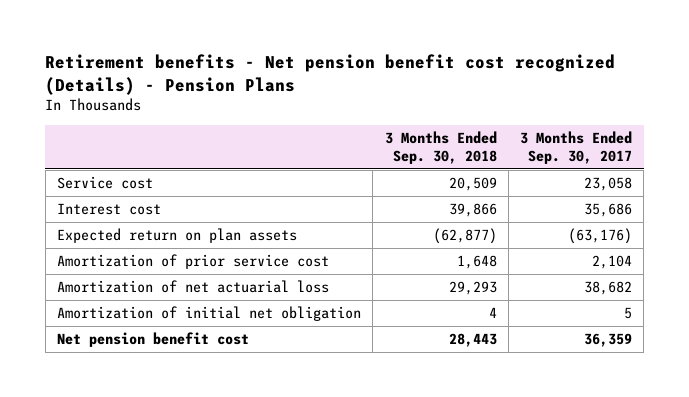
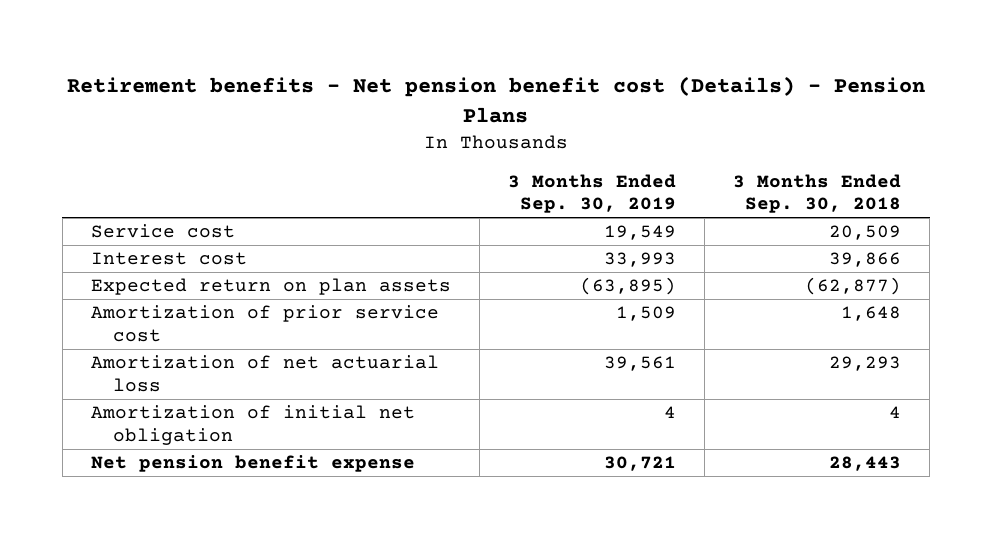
- Retirement benefits - Net pension benefit cost recognized (Details) - Pension Plans
+ Retirement benefits - Net pension benefit cost (Details) - Pension Plans
- | 3 Months Ended Sep. 30, 2018 | 3 Months Ended Sep. 30, 2017
+ | 3 Months Ended Sep. 30, 2019 | 3 Months Ended Sep. 30, 2018
- Net pension benefit cost | 28,443 | 36,359
+ Net pension benefit expense | 30,721 | 28,443

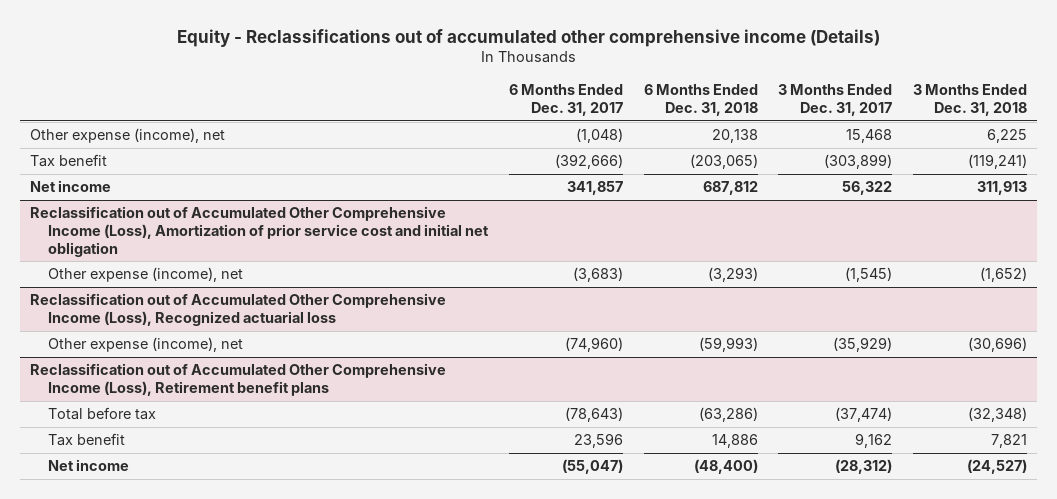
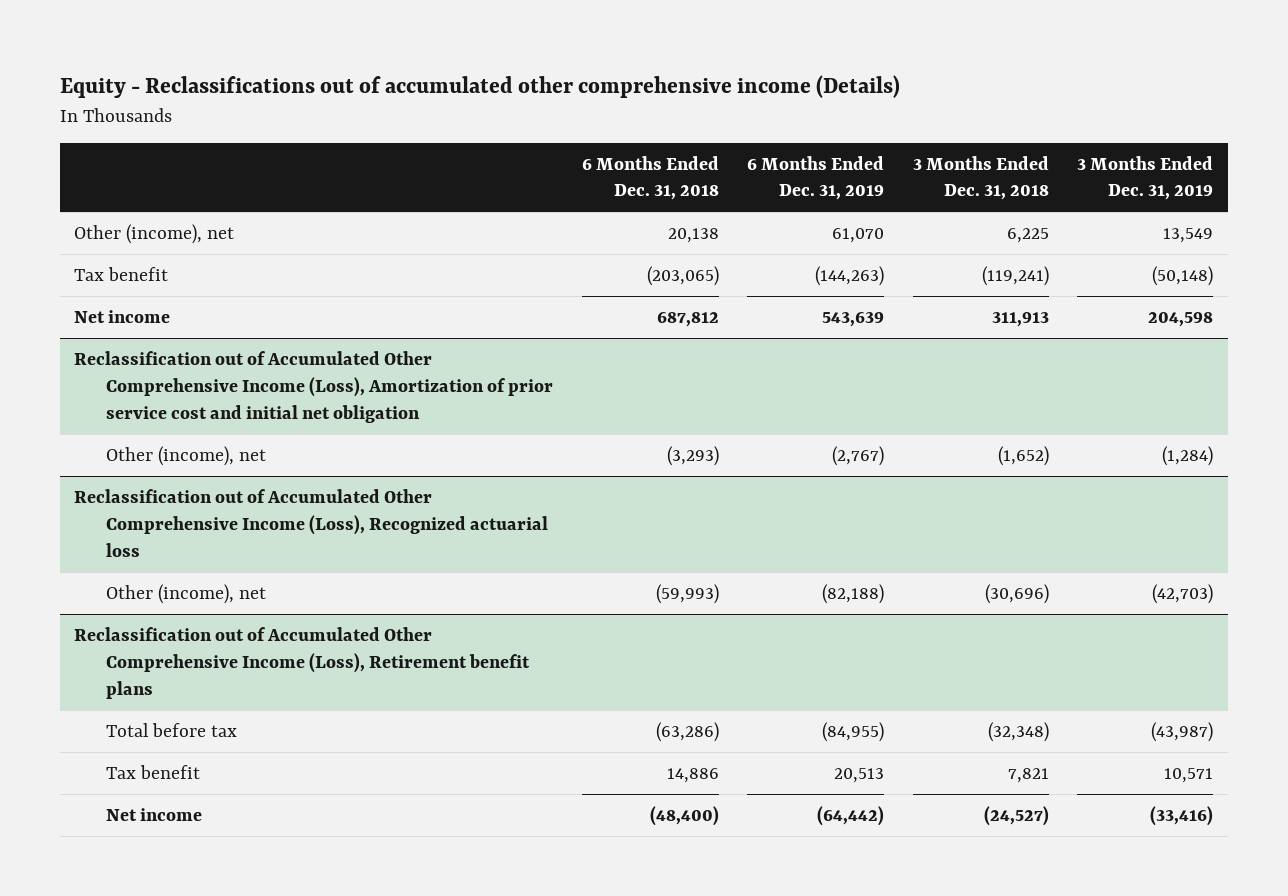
- | 6 Months Ended Dec. 31, 2017 | 6 Months Ended Dec. 31, 2018 | 3 Months Ended Dec. 31, 2017 | 3 Months Ended Dec. 31, 2018
+ | 6 Months Ended Dec. 31, 2018 | 6 Months Ended Dec. 31, 2019 | 3 Months Ended Dec. 31, 2018 | 3 Months Ended Dec. 31, 2019
- Other expense (income), net | (1,048) | 20,138 | 15,468 | 6,225
+ Other (income), net | 20,138 | 61,070 | 6,225 | 13,549
@ Reclassification out of Accumulated Other Comprehensive Income (Loss), Amortization of prior service cost and initial net obligation
- Other expense (income), net | (3,683) | (3,293) | (1,545) | (1,652)
+ Other (income), net | (3,293) | (2,767) | (1,652) | (1,284)
@ Reclassification out of Accumulated Other Comprehensive Income (Loss), Recognized actuarial loss
- Other expense (income), net | (74,960) | (59,993) | (35,929) | (30,696)
+ Other (income), net | (59,993) | (82,188) | (30,696) | (42,703)

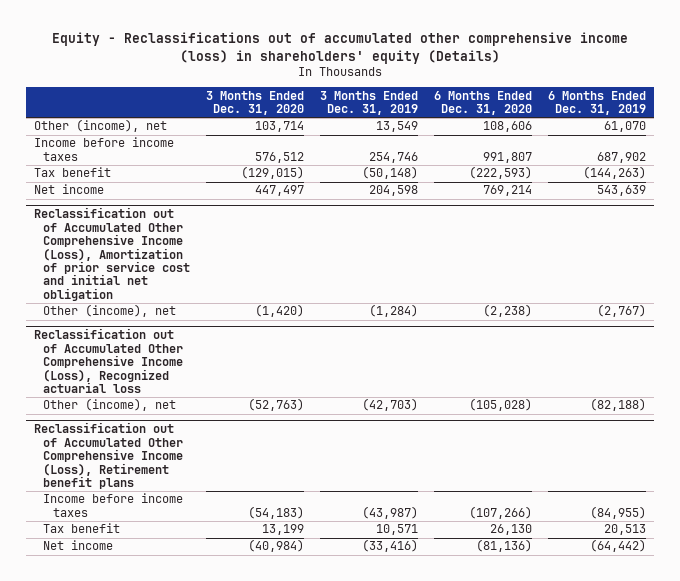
- Equity - Reclassifications out of accumulated other comprehensive income (Details)
+ Equity - Reclassifications out of accumulated other comprehensive income (loss) in shareholders' equity (Details)
- | 6 Months Ended Dec. 31, 2018 | 6 Months Ended Dec. 31, 2019 | 3 Months Ended Dec. 31, 2018 | 3 Months Ended Dec. 31, 2019
+ | 3 Months Ended Dec. 31, 2020 | 3 Months Ended Dec. 31, 2019 | 6 Months Ended Dec. 31, 2020 | 6 Months Ended Dec. 31, 2019
+ Income before income taxes | 576,512 | 254,746 | 991,807 | 687,902
@ Reclassification out of Accumulated Other Comprehensive Income (Loss), Retirement benefit plans
- Total before tax | (63,286) | (84,955) | (32,348) | (43,987)
+ Income before income taxes | (54,183) | (43,987) | (107,266) | (84,955)

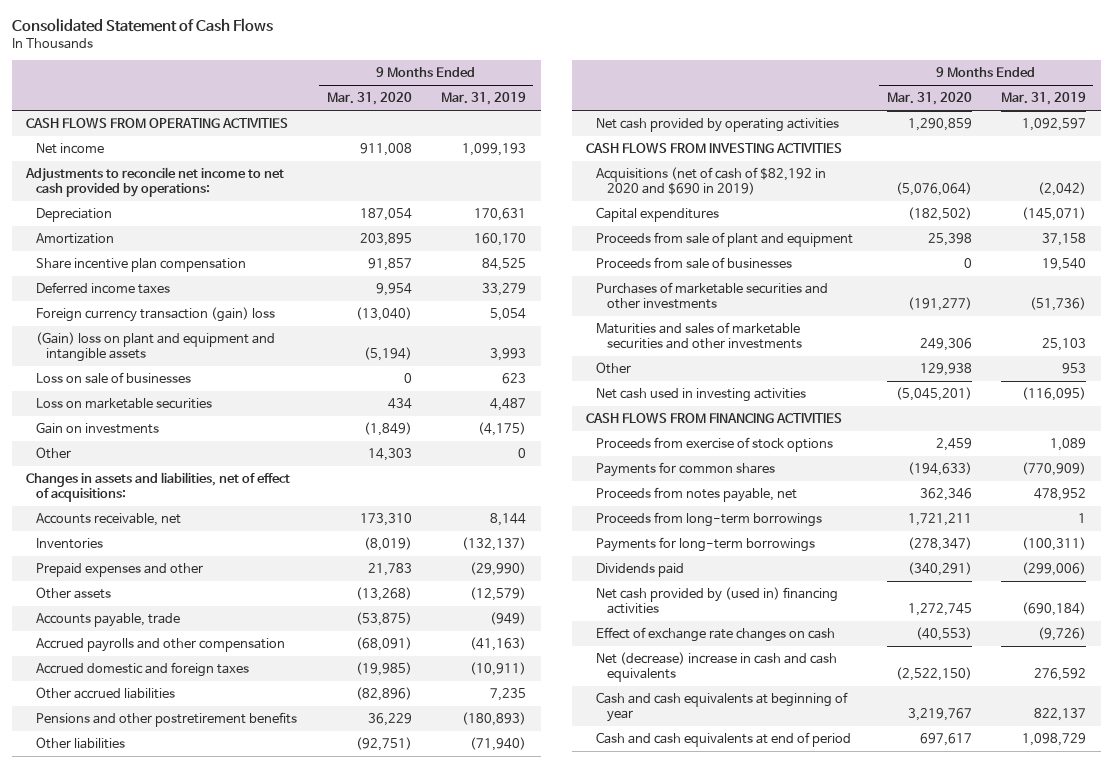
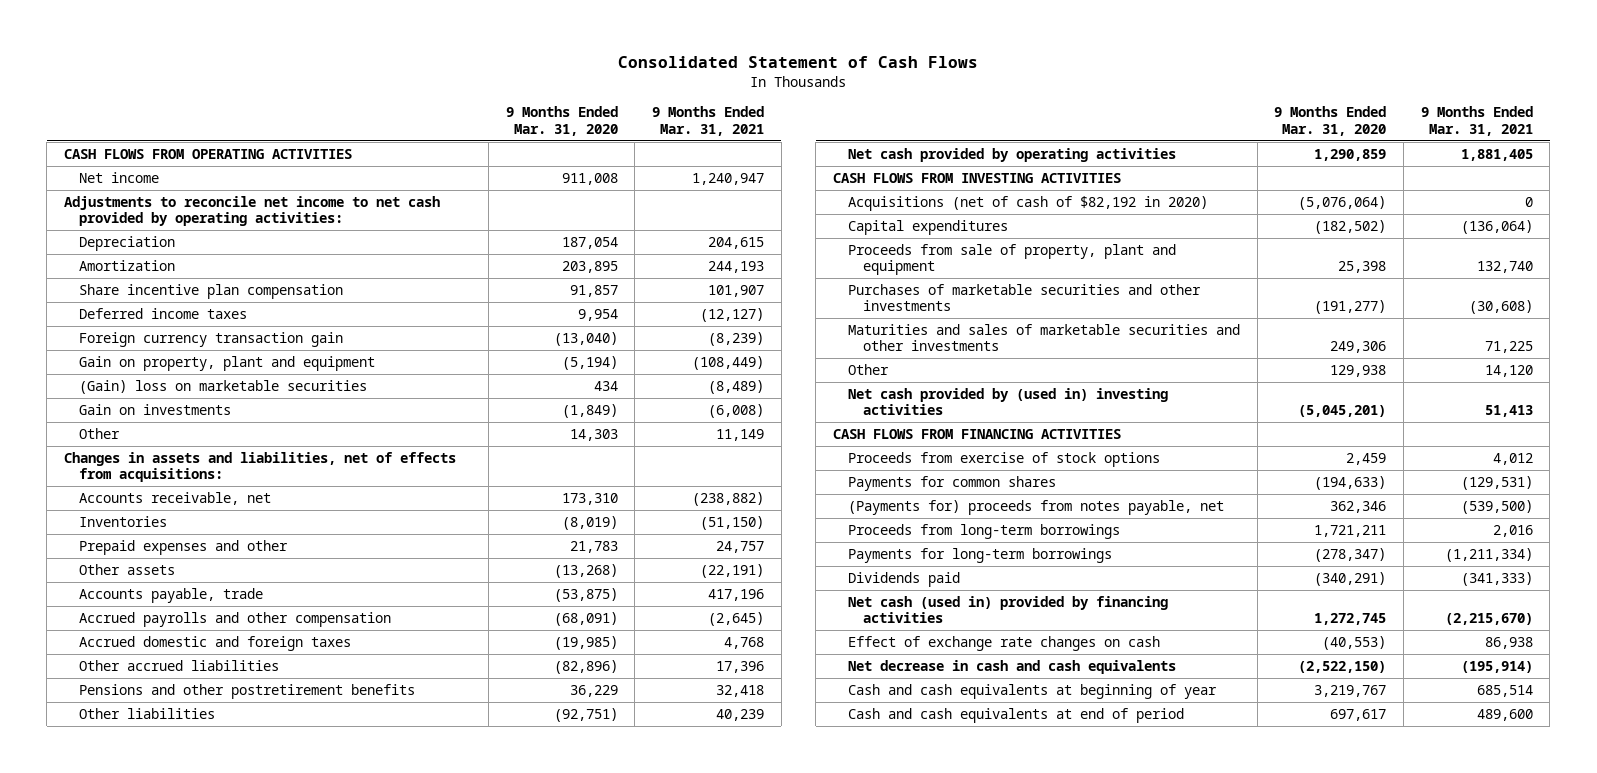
- | 9 Months Ended Mar. 31, 2020 | 9 Months Ended Mar. 31, 2019
+ | 9 Months Ended Mar. 31, 2020 | 9 Months Ended Mar. 31, 2021
- Adjustments to reconcile net income to net cash provided by operations:
+ Adjustments to reconcile net income to net cash provided by operating activities:
- Foreign currency transaction (gain) loss | (13,040) | 5,054
- (Gain) loss on plant and equipment and intangible assets | (5,194) | 3,993
- Loss on sale of businesses | 0 | 623
- Loss on marketable securities | 434 | 4,487
+ Foreign currency transaction gain | (13,040) | (8,239)
+ Gain on property, plant and equipment | (5,194) | (108,449)
+ (Gain) loss on marketable securities | 434 | (8,489)
- Changes in assets and liabilities, net of effect of acquisitions:
+ Changes in assets and liabilities, net of effects from acquisitions:
- Acquisitions (net of cash of $82,192 in 2020 and $690 in 2019) | (5,076,064) | (2,042)
+ Acquisitions (net of cash of $82,192 in 2020) | (5,076,064) | 0
- Proceeds from sale of plant and equipment | 25,398 | 37,158
- Proceeds from sale of businesses | 0 | 19,540
+ Proceeds from sale of property, plant and equipment | 25,398 | 132,740
- Net cash used in investing activities | (5,045,201) | (116,095)
+ Net cash provided by (used in) investing activities | (5,045,201) | 51,413
- Proceeds from notes payable, net | 362,346 | 478,952
+ (Payments for) proceeds from notes payable, net | 362,346 | (539,500)
- Net cash provided by (used in) financing activities | 1,272,745 | (690,184)
+ Net cash (used in) provided by financing activities | 1,272,745 | (2,215,670)
- Net (decrease) increase in cash and cash equivalents | (2,522,150) | 276,592
+ Net decrease in cash and cash equivalents | (2,522,150) | (195,914)

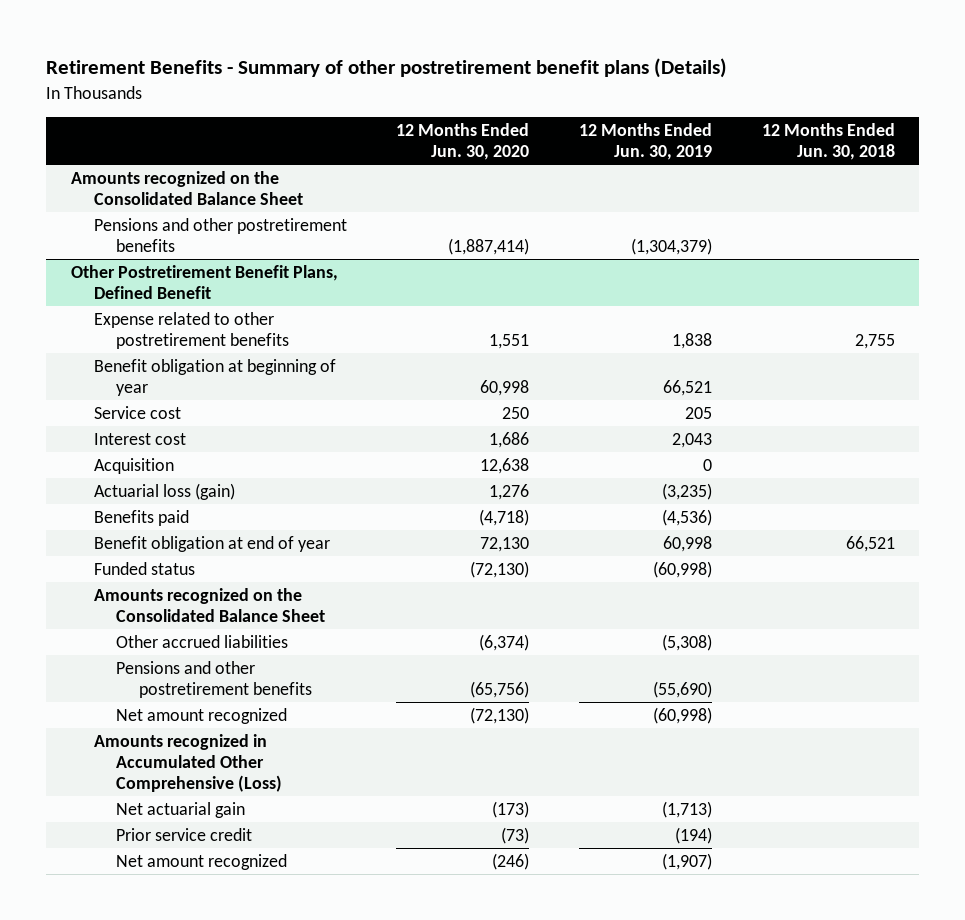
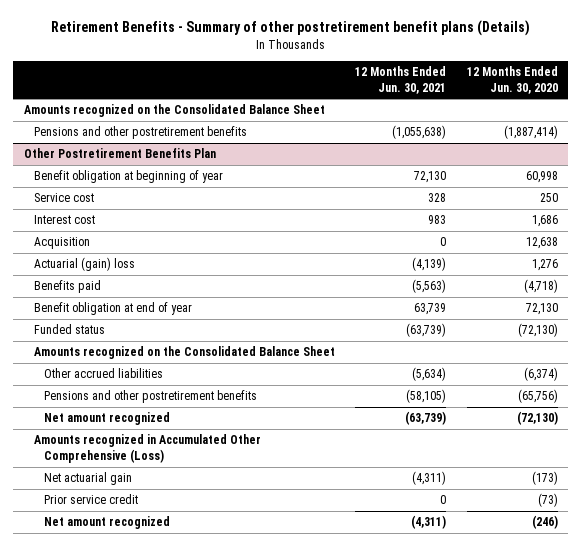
- | 12 Months Ended Jun. 30, 2020 | 12 Months Ended Jun. 30, 2019 | 12 Months Ended Jun. 30, 2018
+ | 12 Months Ended Jun. 30, 2021 | 12 Months Ended Jun. 30, 2020
- Other Postretirement Benefit Plans, Defined Benefit
- Expense related to other postretirement benefits | 1,551 | 1,838 | 2,755
+ Other Postretirement Benefits Plan
- Actuarial loss (gain) | 1,276 | (3,235) |
+ Actuarial (gain) loss | (4,139) | 1,276

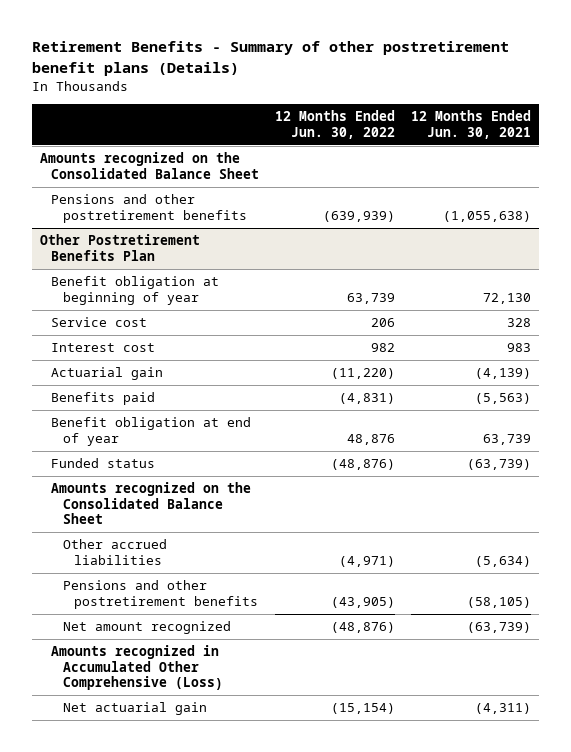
- | 12 Months Ended Jun. 30, 2021 | 12 Months Ended Jun. 30, 2020
+ | 12 Months Ended Jun. 30, 2022 | 12 Months Ended Jun. 30, 2021
@ Other Postretirement Benefits Plan
- Acquisition | 0 | 12,638
- Actuarial (gain) loss | (4,139) | 1,276
+ Actuarial gain | (11,220) | (4,139)
- Prior service credit | 0 | (73)
- Net amount recognized | (4,311) | (246)

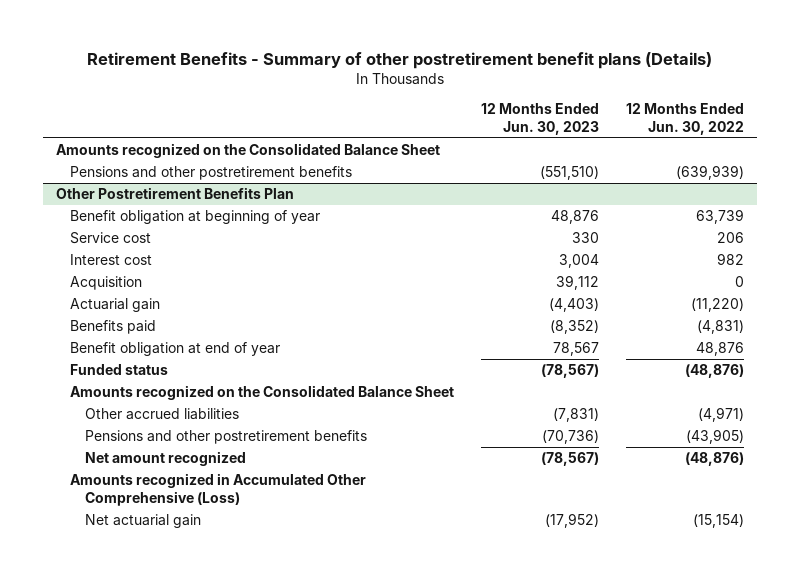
- | 12 Months Ended Jun. 30, 2022 | 12 Months Ended Jun. 30, 2021
+ | 12 Months Ended Jun. 30, 2023 | 12 Months Ended Jun. 30, 2022
@ Other Postretirement Benefits Plan
+ Acquisition | 39,112 | 0

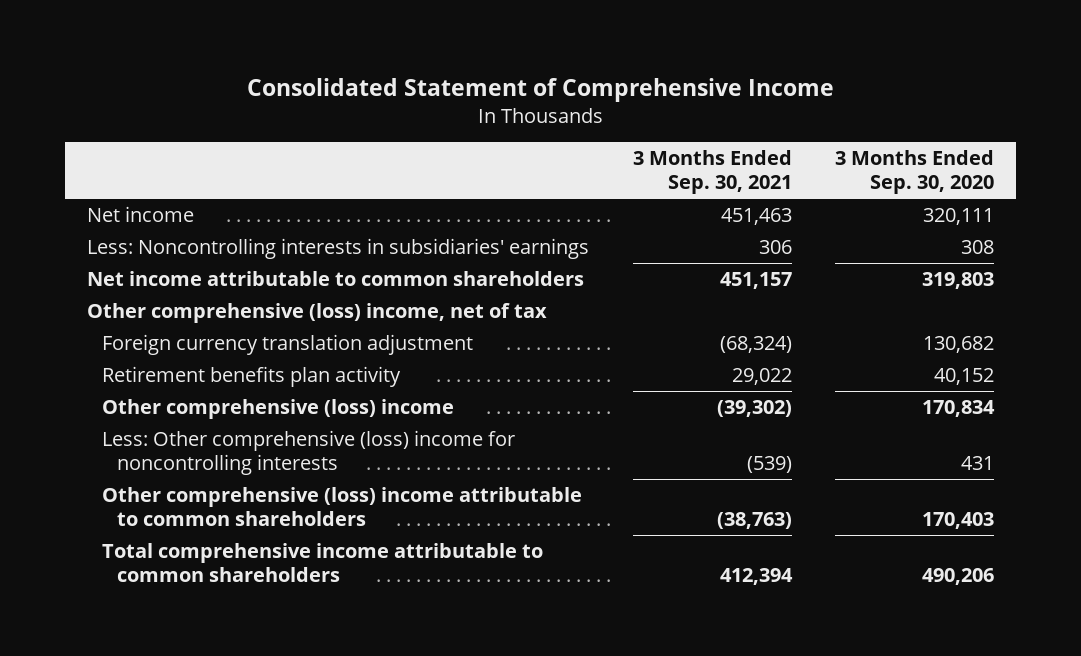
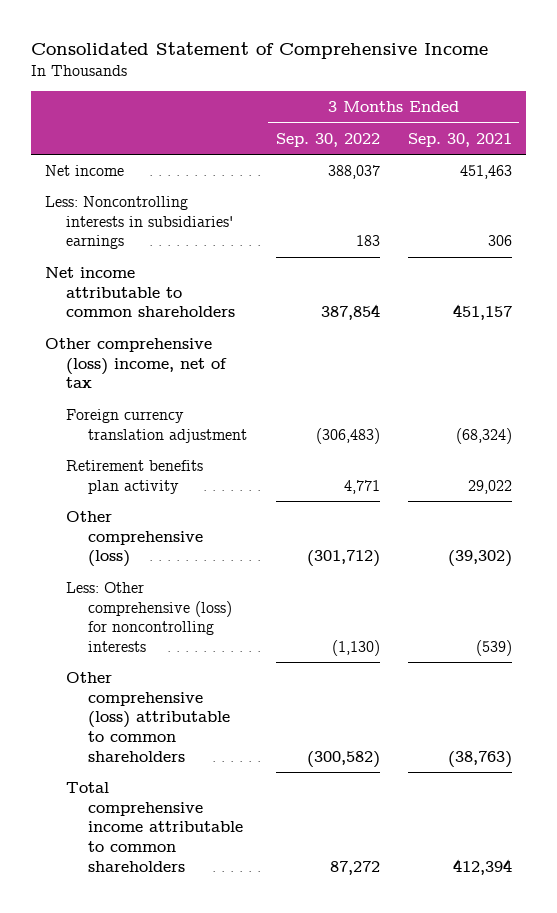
- | 3 Months Ended Sep. 30, 2021 | 3 Months Ended Sep. 30, 2020
+ | 3 Months Ended Sep. 30, 2022 | 3 Months Ended Sep. 30, 2021
- Other comprehensive (loss) income | (39,302) | 170,834
- Less: Other comprehensive (loss) income for noncontrolling interests | (539) | 431
- Other comprehensive (loss) income attributable to common shareholders | (38,763) | 170,403
+ Other comprehensive (loss) | (301,712) | (39,302)
+ Less: Other comprehensive (loss) for noncontrolling interests | (1,130) | (539)
+ Other comprehensive (loss) attributable to common shareholders | (300,582) | (38,763)

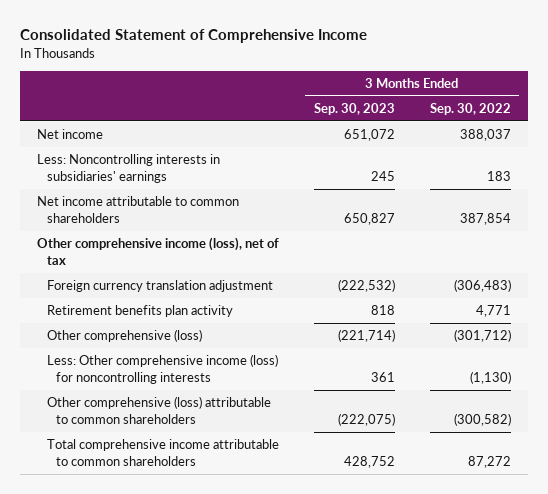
- | 3 Months Ended Sep. 30, 2022 | 3 Months Ended Sep. 30, 2021
+ | 3 Months Ended Sep. 30, 2023 | 3 Months Ended Sep. 30, 2022
- Other comprehensive (loss) income, net of tax
+ Other comprehensive income (loss), net of tax
- Less: Other comprehensive (loss) for noncontrolling interests | (1,130) | (539)
+ Less: Other comprehensive income (loss) for noncontrolling interests | 361 | (1,130)

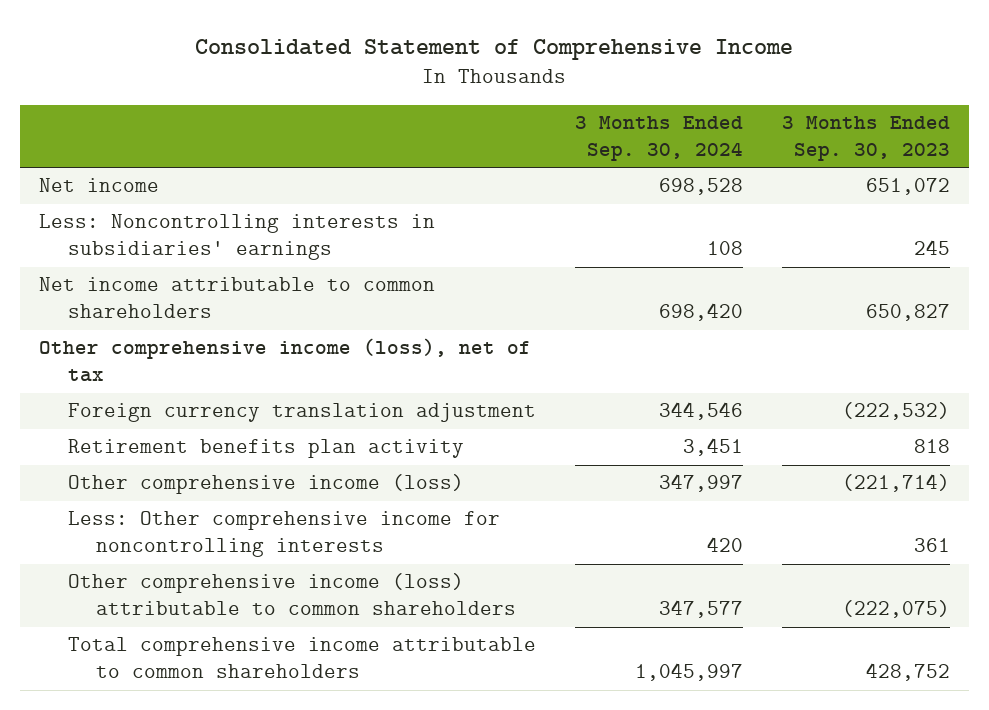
- | 3 Months Ended Sep. 30, 2023 | 3 Months Ended Sep. 30, 2022
+ | 3 Months Ended Sep. 30, 2024 | 3 Months Ended Sep. 30, 2023
- Other comprehensive (loss) | (221,714) | (301,712)
- Less: Other comprehensive income (loss) for noncontrolling interests | 361 | (1,130)
- Other comprehensive (loss) attributable to common shareholders | (222,075) | (300,582)
+ Other comprehensive income (loss) | 347,997 | (221,714)
+ Less: Other comprehensive income for noncontrolling interests | 420 | 361
+ Other comprehensive income (loss) attributable to common shareholders | 347,577 | (222,075)

